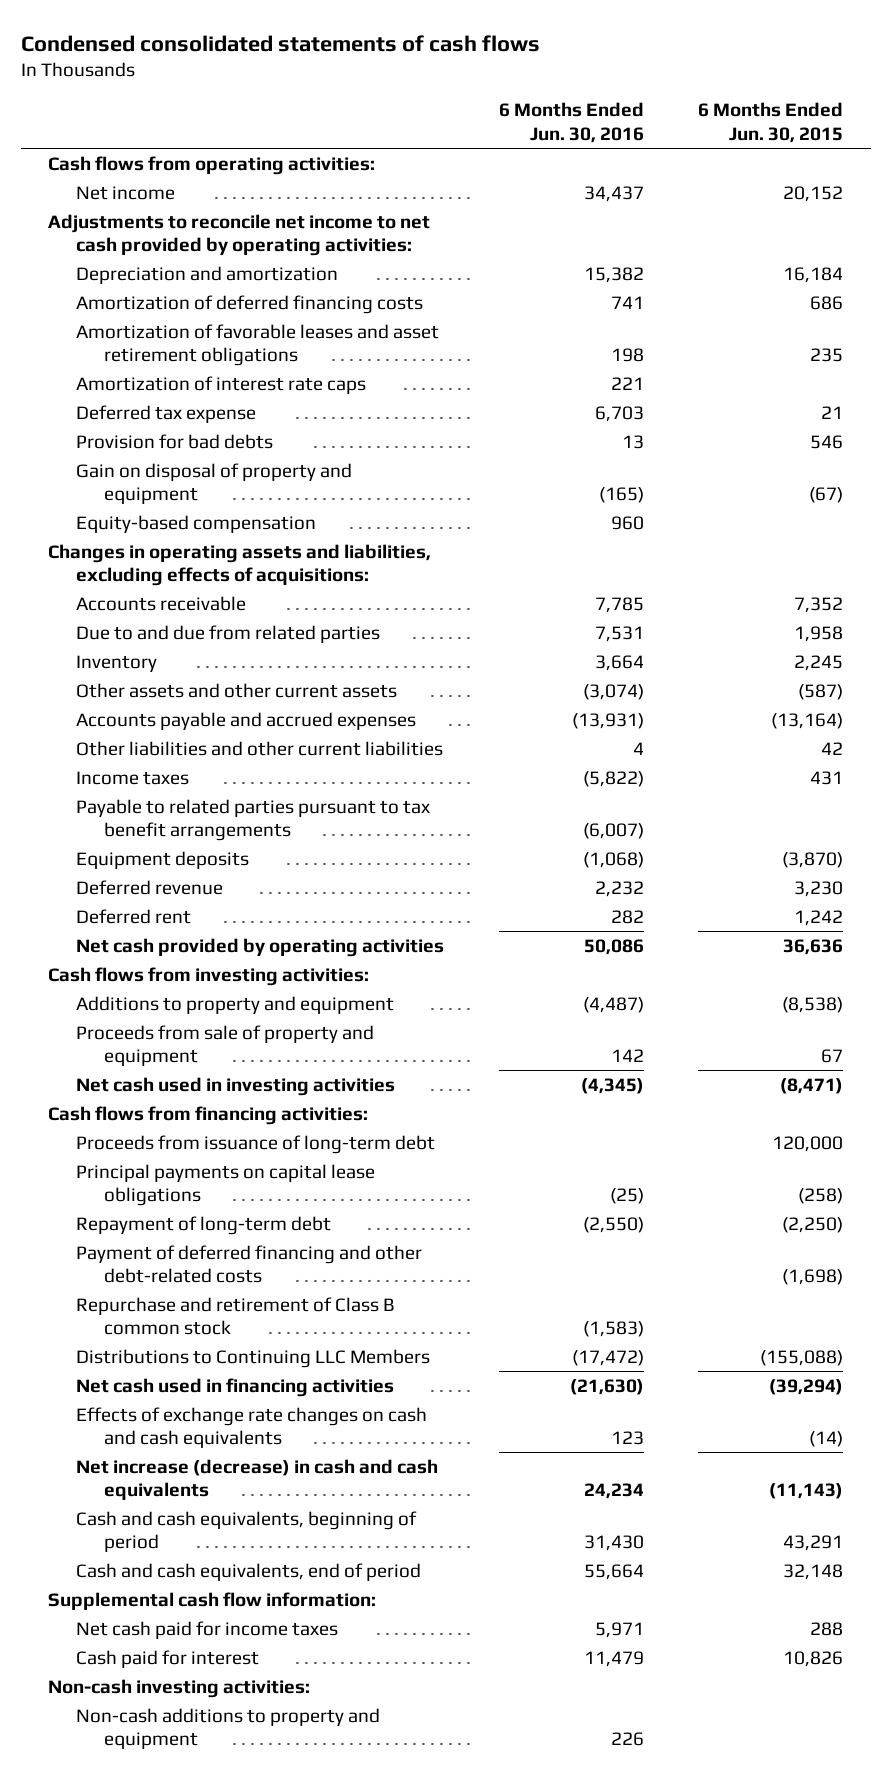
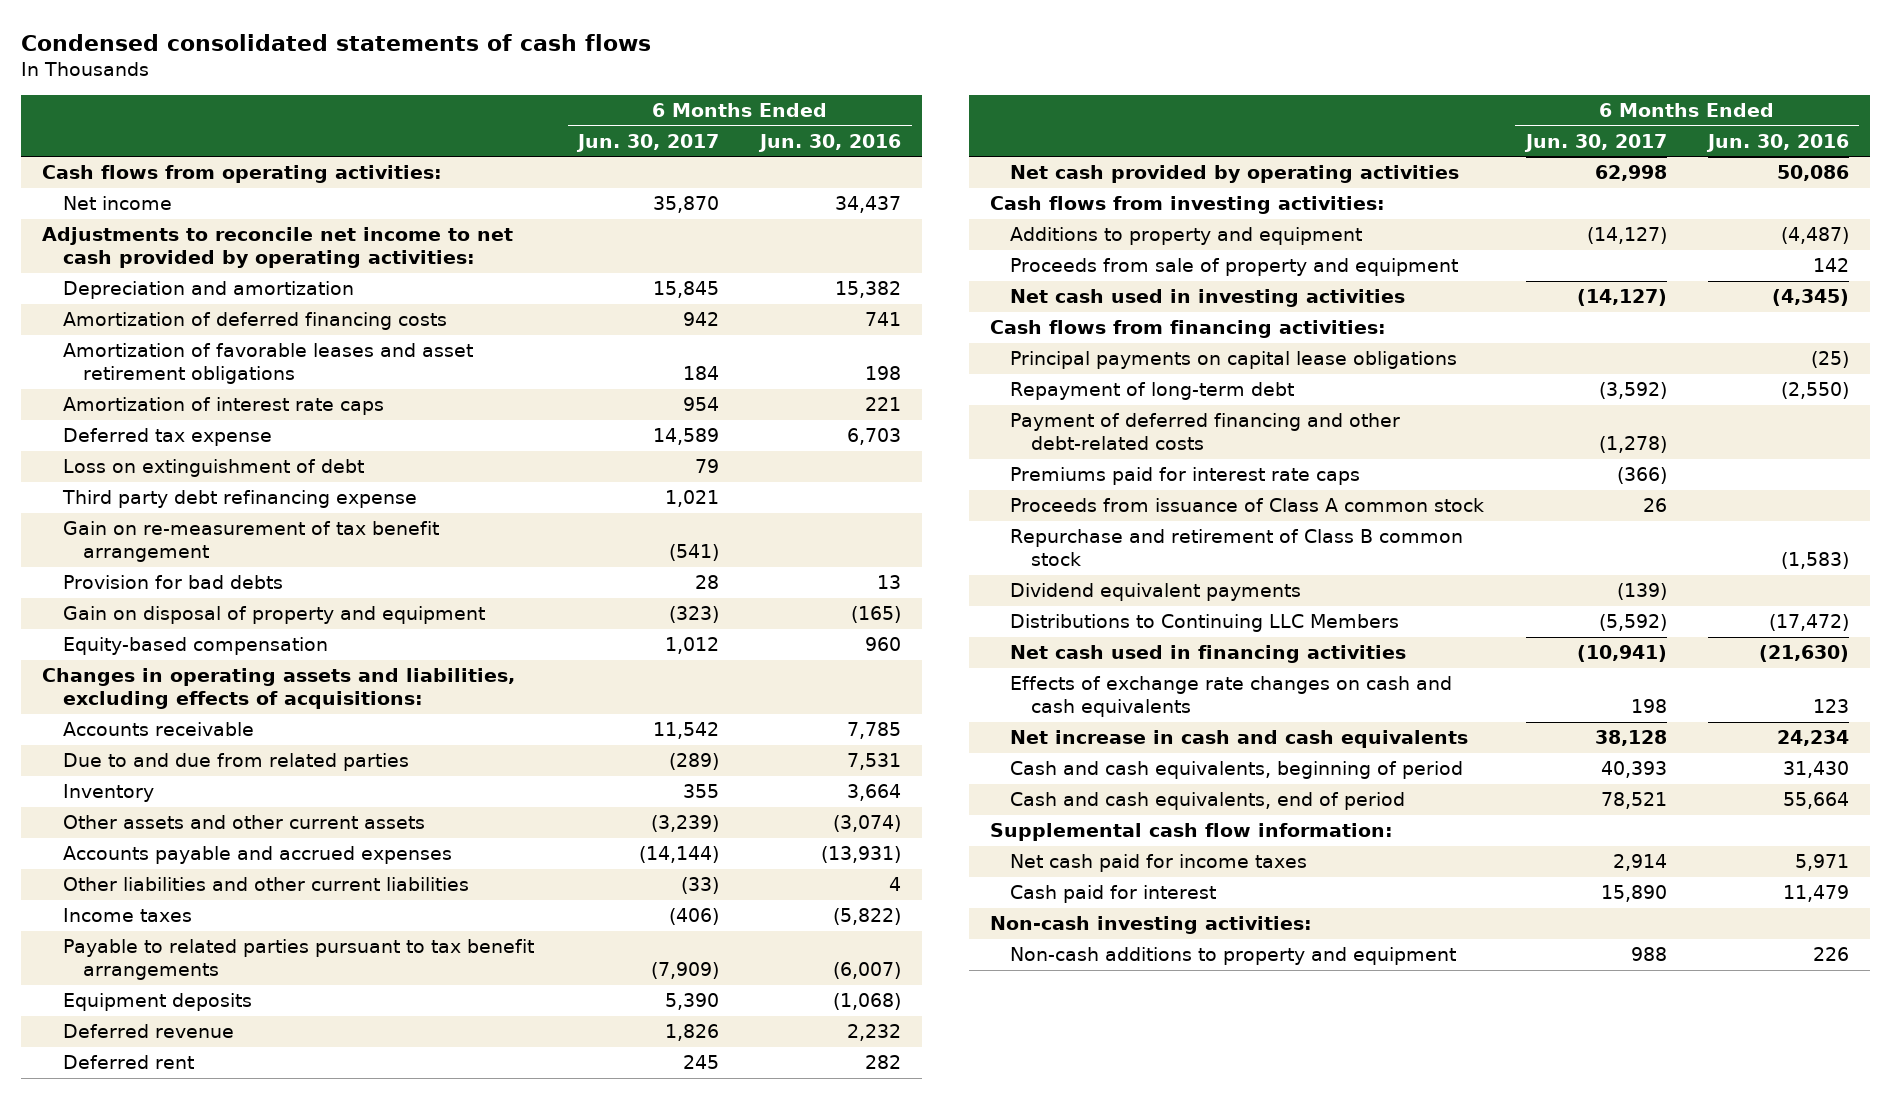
- | 6 Months Ended Jun. 30, 2016 | 6 Months Ended Jun. 30, 2015
+ | 6 Months Ended Jun. 30, 2017 | 6 Months Ended Jun. 30, 2016
+ Loss on extinguishment of debt | 79 |
+ Third party debt refinancing expense | 1,021 |
+ Gain on re-measurement of tax benefit arrangement | (541) |
- Proceeds from issuance of long-term debt | | 120,000
+ Premiums paid for interest rate caps | (366) |
+ Proceeds from issuance of Class A common stock | 26 |
+ Dividend equivalent payments | (139) |
- Net increase (decrease) in cash and cash equivalents | 24,234 | (11,143)
+ Net increase in cash and cash equivalents | 38,128 | 24,234

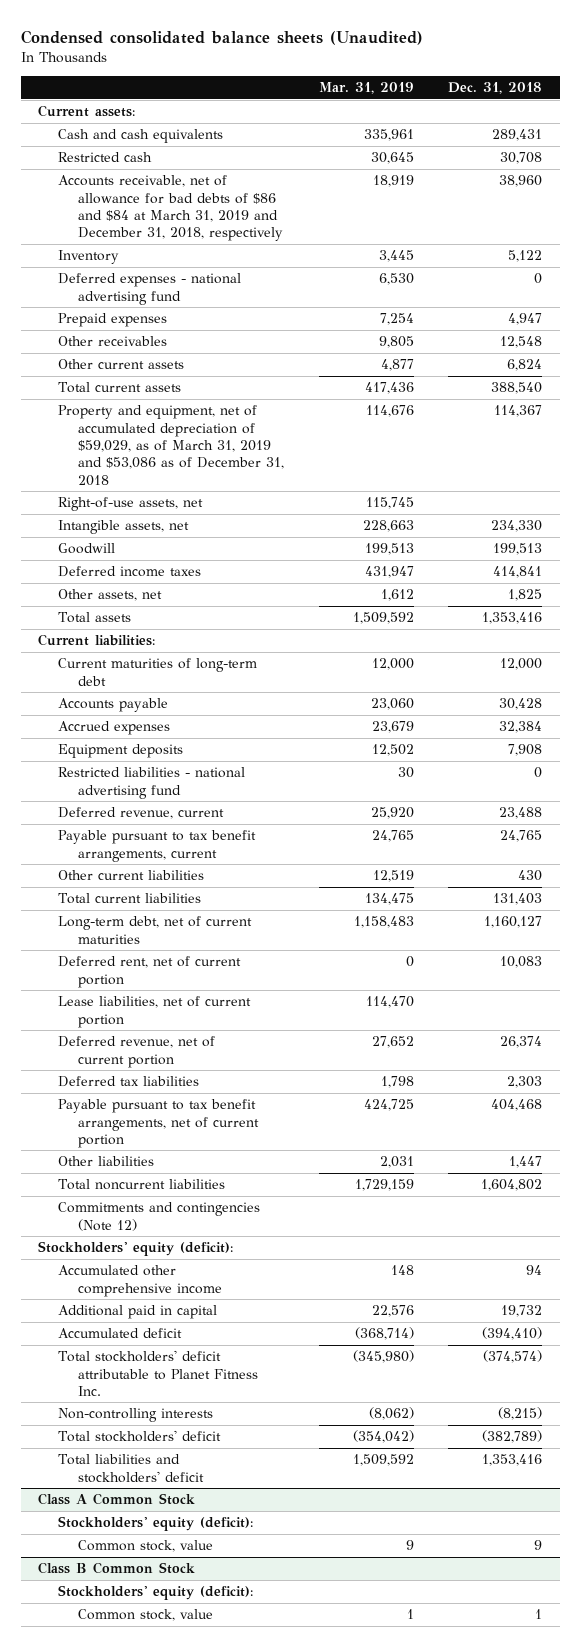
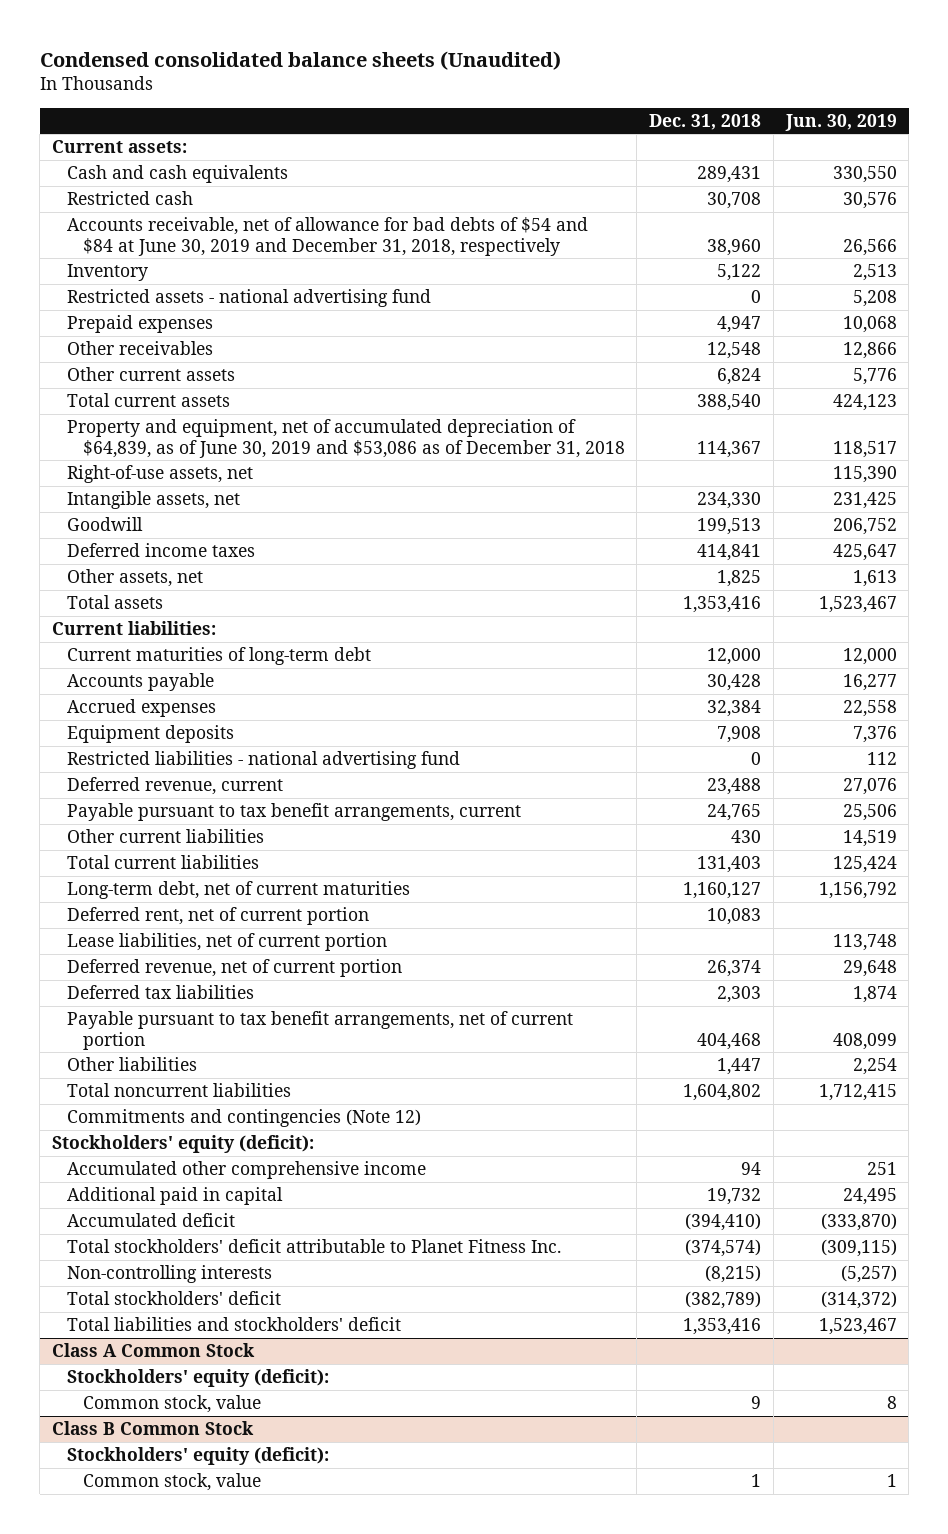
- | Mar. 31, 2019 | Dec. 31, 2018
+ | Dec. 31, 2018 | Jun. 30, 2019
- Accounts receivable, net of allowance for bad debts of $86 and $84 at March 31, 2019 and December 31, 2018, respectively | 18,919 | 38,960
+ Accounts receivable, net of allowance for bad debts of $54 and $84 at June 30, 2019 and December 31, 2018, respectively | 38,960 | 26,566
- Deferred expenses - national advertising fund | 6,530 | 0
+ Restricted assets - national advertising fund | 0 | 5,208
- Property and equipment, net of accumulated depreciation of $59,029, as of March 31, 2019 and $53,086 as of December 31, 2018 | 114,676 | 114,367
+ Property and equipment, net of accumulated depreciation of $64,839, as of June 30, 2019 and $53,086 as of December 31, 2018 | 114,367 | 118,517

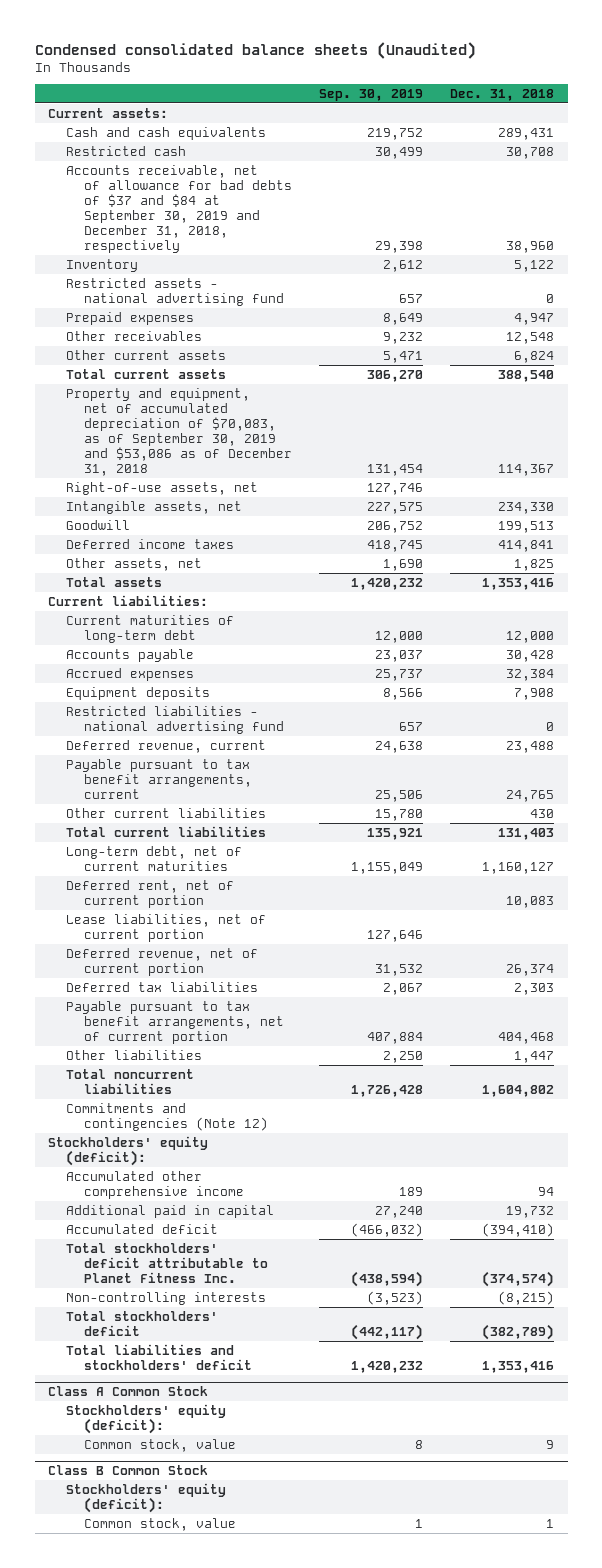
- | Dec. 31, 2018 | Jun. 30, 2019
+ | Sep. 30, 2019 | Dec. 31, 2018
- Accounts receivable, net of allowance for bad debts of $54 and $84 at June 30, 2019 and December 31, 2018, respectively | 38,960 | 26,566
+ Accounts receivable, net of allowance for bad debts of $37 and $84 at September 30, 2019 and December 31, 2018, respectively | 29,398 | 38,960
- Property and equipment, net of accumulated depreciation of $64,839, as of June 30, 2019 and $53,086 as of December 31, 2018 | 114,367 | 118,517
+ Property and equipment, net of accumulated depreciation of $70,083, as of September 30, 2019 and $53,086 as of December 31, 2018 | 131,454 | 114,367

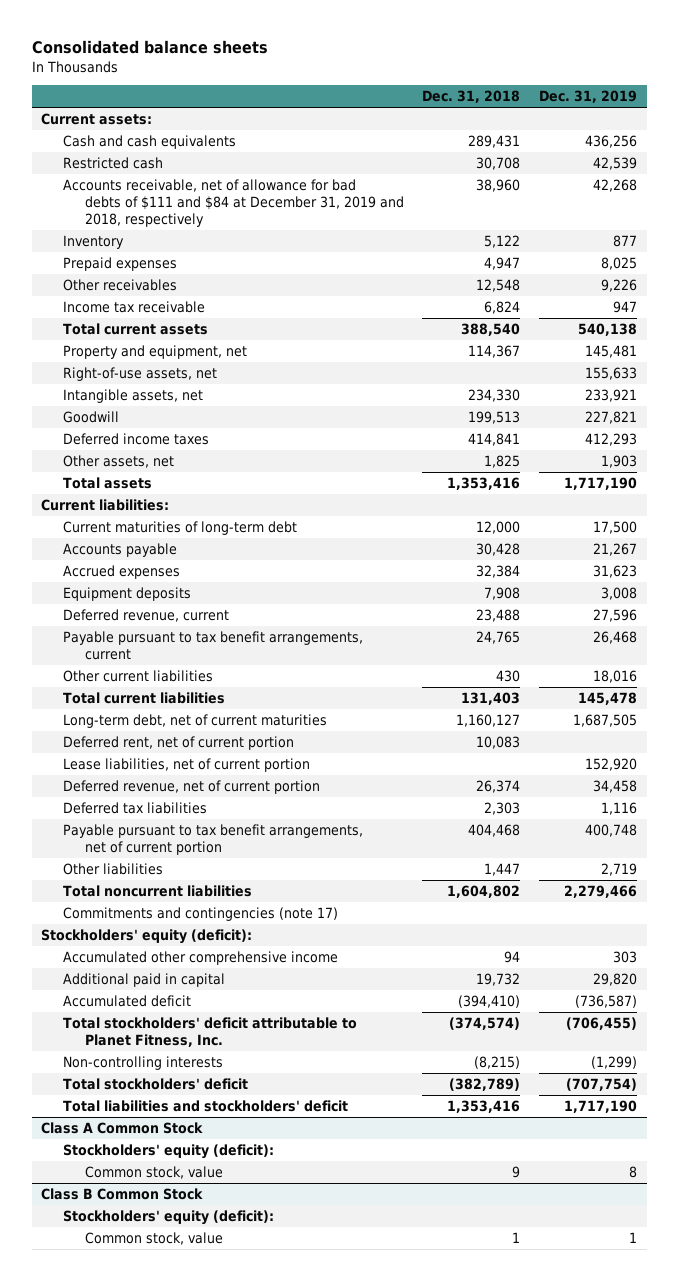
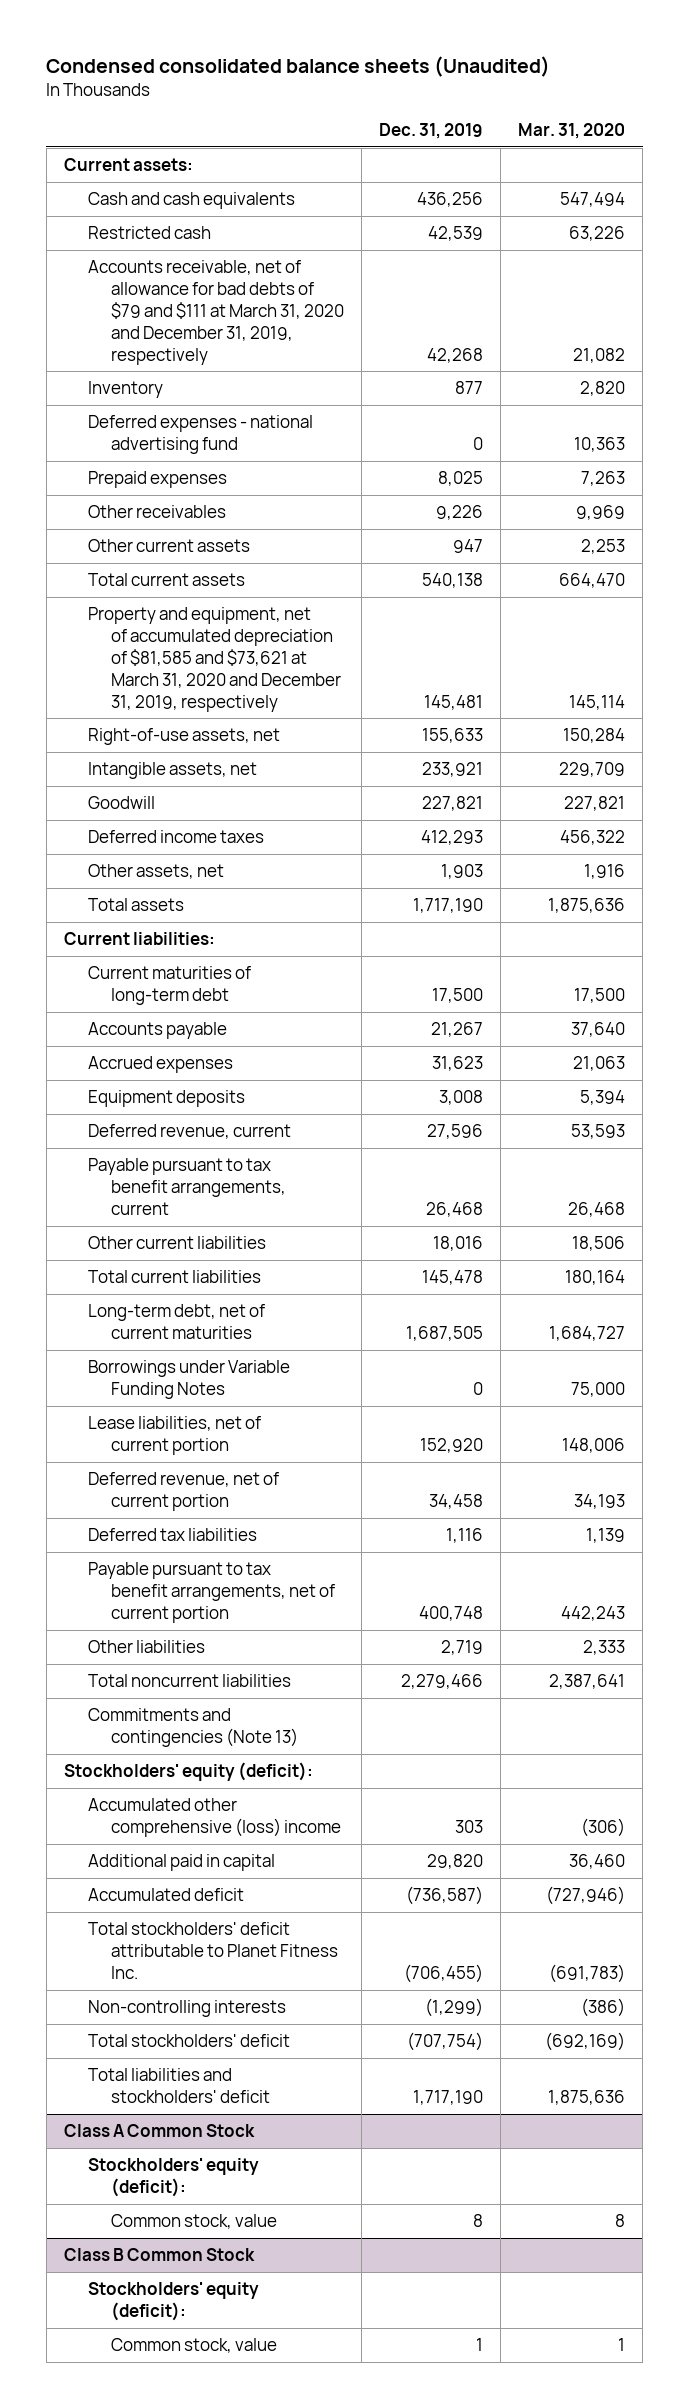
- Consolidated balance sheets
+ Condensed consolidated balance sheets (Unaudited)
- | Dec. 31, 2018 | Dec. 31, 2019
+ | Dec. 31, 2019 | Mar. 31, 2020
- Accounts receivable, net of allowance for bad debts of $111 and $84 at December 31, 2019 and 2018, respectively | 38,960 | 42,268
+ Accounts receivable, net of allowance for bad debts of $79 and $111 at March 31, 2020 and December 31, 2019, respectively | 42,268 | 21,082
+ Deferred expenses - national advertising fund | 0 | 10,363
- Income tax receivable | 6,824 | 947
+ Other current assets | 947 | 2,253
- Property and equipment, net | 114,367 | 145,481
+ Property and equipment, net of accumulated depreciation of $81,585 and $73,621 at March 31, 2020 and December 31, 2019, respectively | 145,481 | 145,114
- Deferred rent, net of current portion | 10,083 |
+ Borrowings under Variable Funding Notes | 0 | 75,000
- Commitments and contingencies (note 17)
+ Commitments and contingencies (Note 13)
- Accumulated other comprehensive income | 94 | 303
+ Accumulated other comprehensive (loss) income | 303 | (306)
- Total stockholders' deficit attributable to Planet Fitness, Inc. | (374,574) | (706,455)
+ Total stockholders' deficit attributable to Planet Fitness Inc. | (706,455) | (691,783)

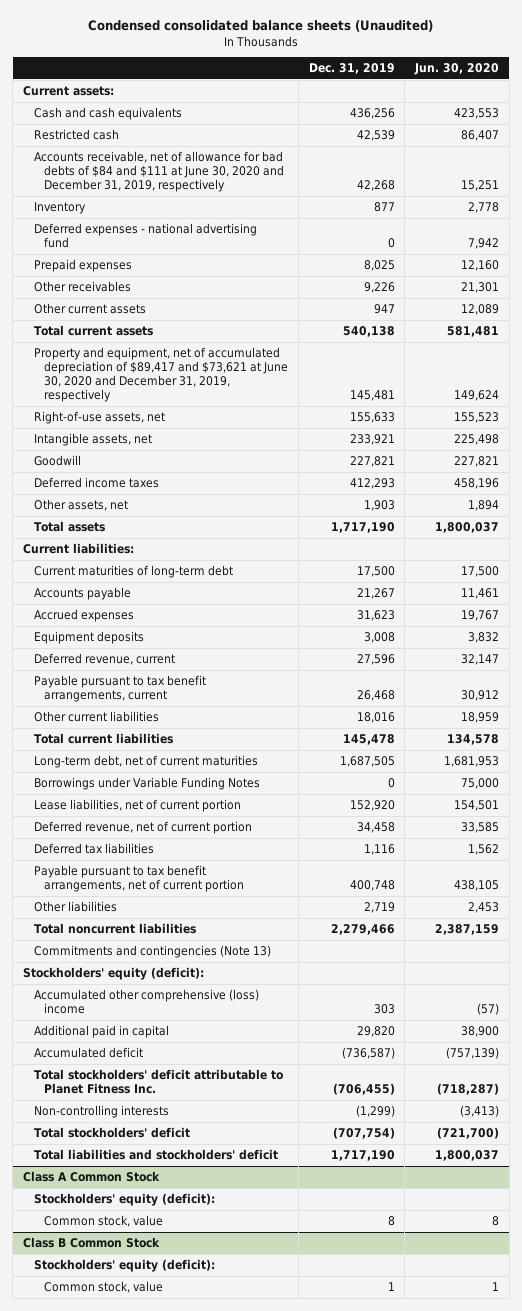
- | Dec. 31, 2019 | Mar. 31, 2020
+ | Dec. 31, 2019 | Jun. 30, 2020
- Accounts receivable, net of allowance for bad debts of $79 and $111 at March 31, 2020 and December 31, 2019, respectively | 42,268 | 21,082
+ Accounts receivable, net of allowance for bad debts of $84 and $111 at June 30, 2020 and December 31, 2019, respectively | 42,268 | 15,251
- Property and equipment, net of accumulated depreciation of $81,585 and $73,621 at March 31, 2020 and December 31, 2019, respectively | 145,481 | 145,114
+ Property and equipment, net of accumulated depreciation of $89,417 and $73,621 at June 30, 2020 and December 31, 2019, respectively | 145,481 | 149,624

